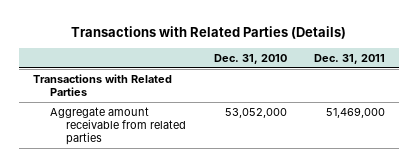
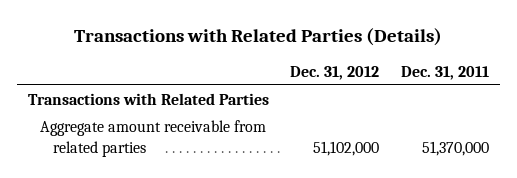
- | Dec. 31, 2010 | Dec. 31, 2011
+ | Dec. 31, 2012 | Dec. 31, 2011
- Aggregate amount receivable from related parties | 53,052,000 | 51,469,000
+ Aggregate amount receivable from related parties | 51,102,000 | 51,370,000

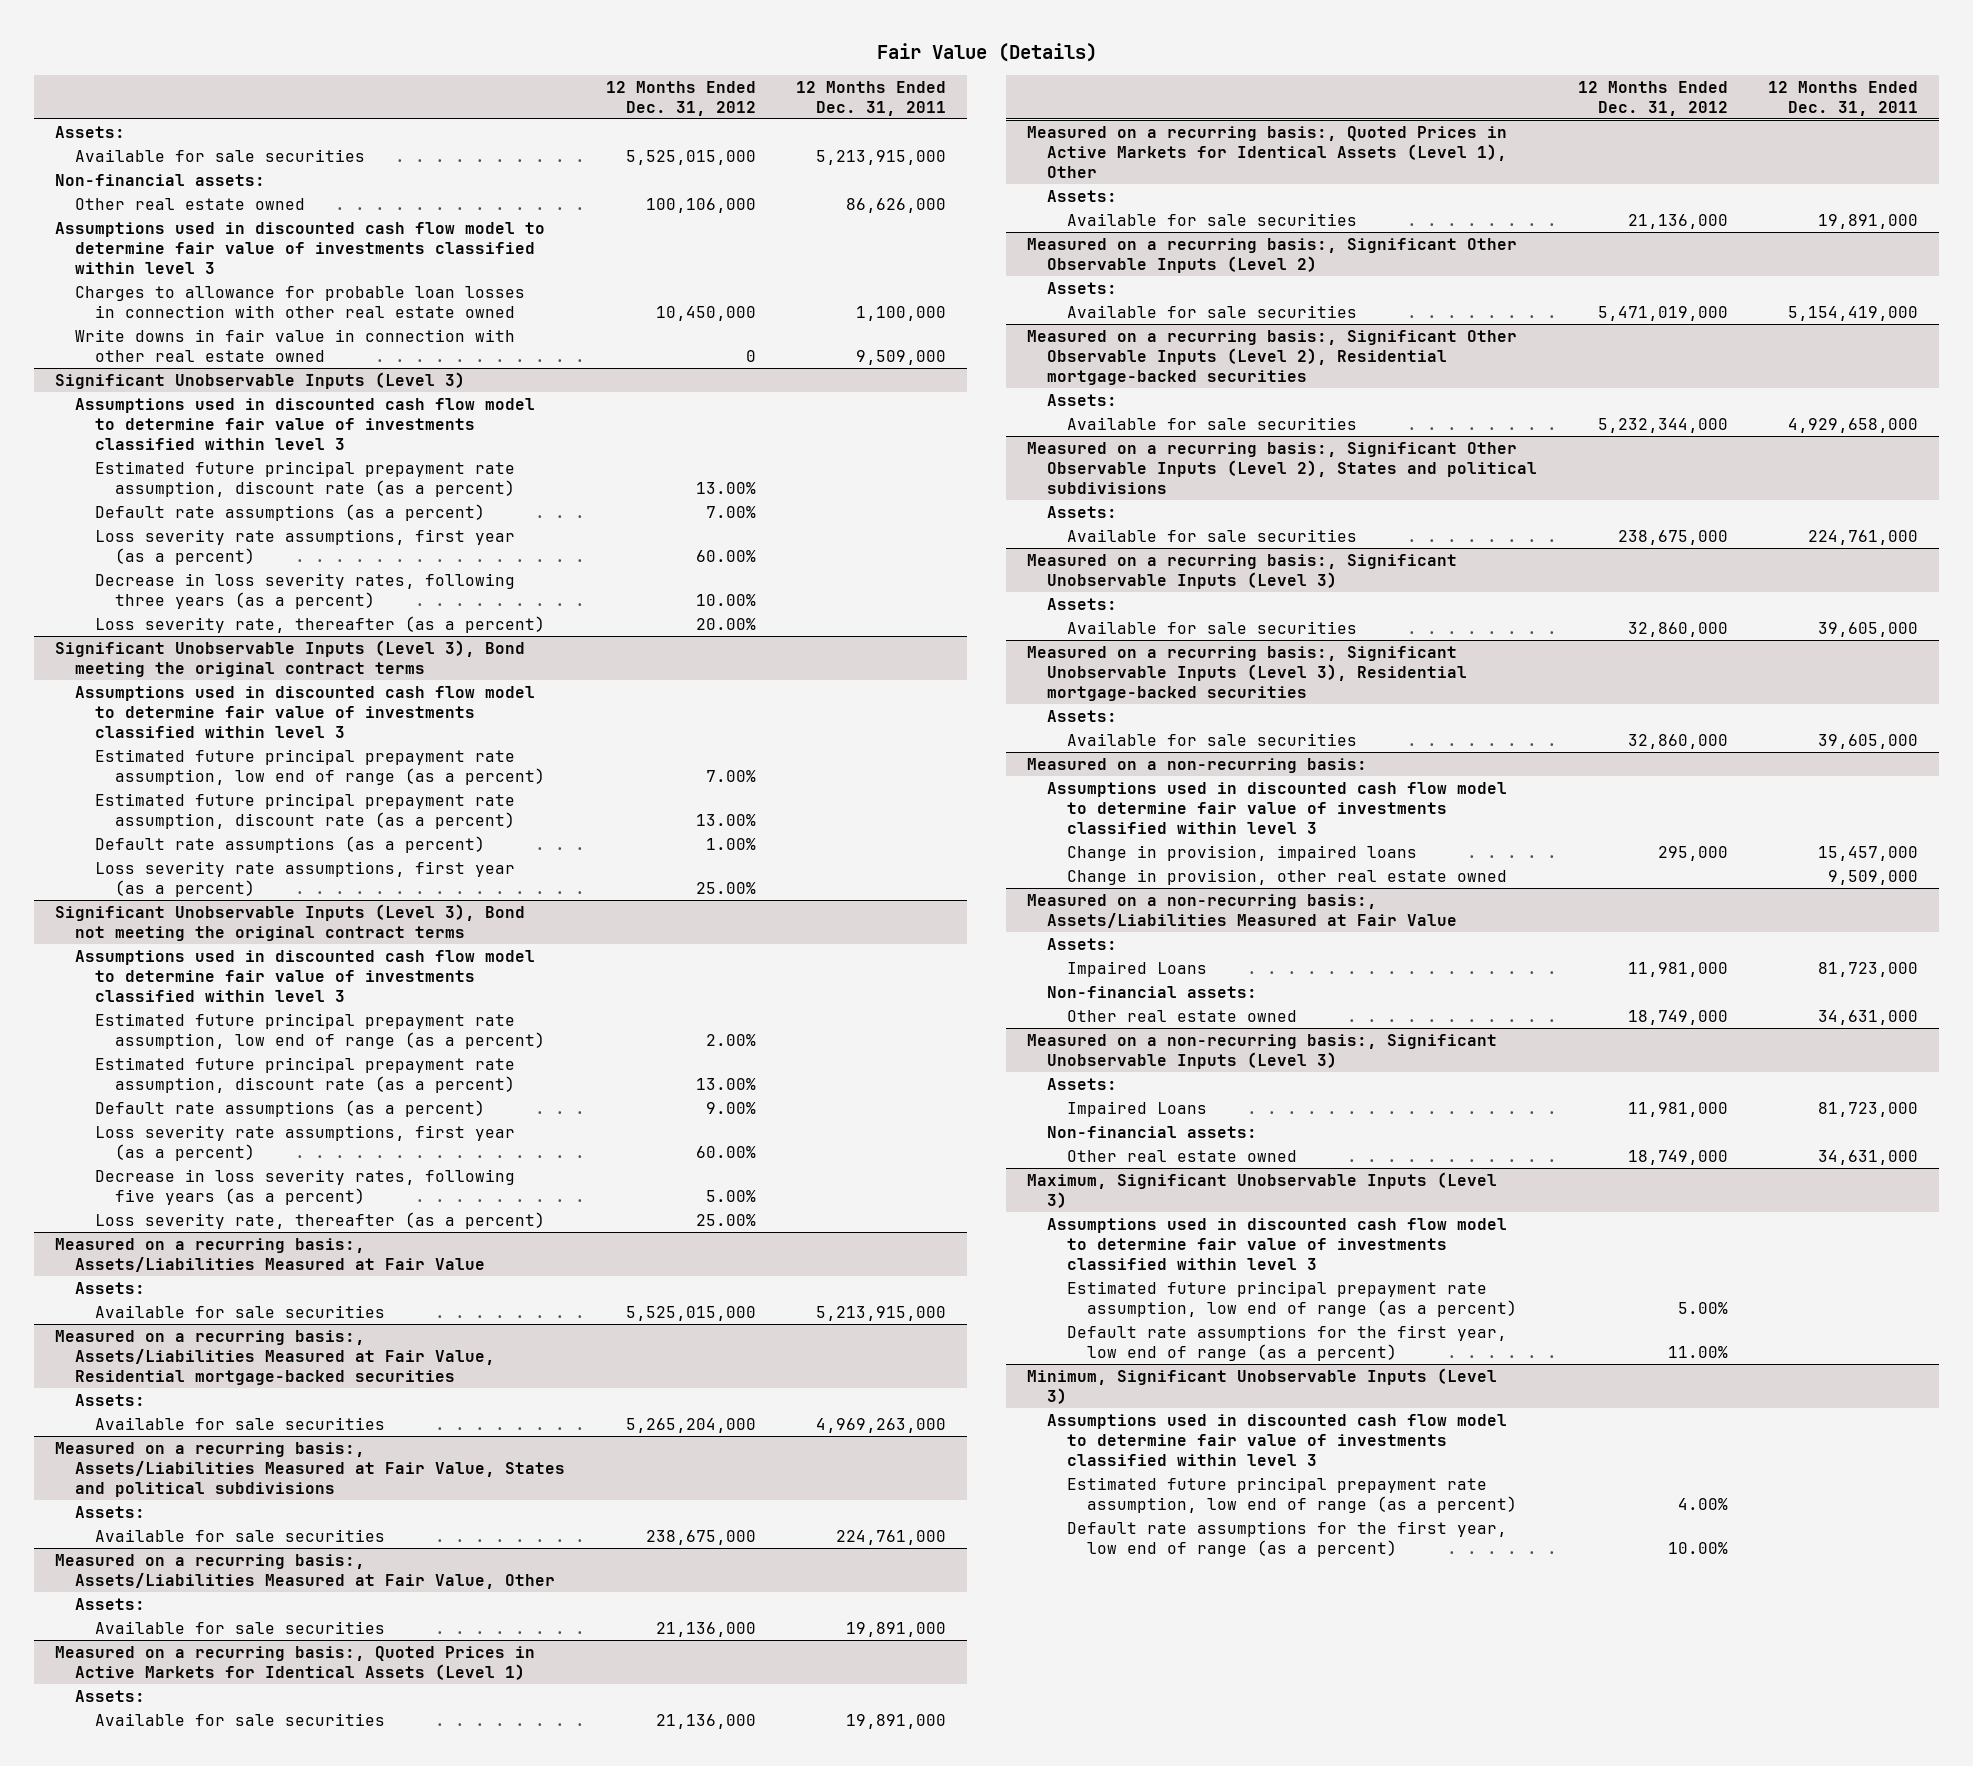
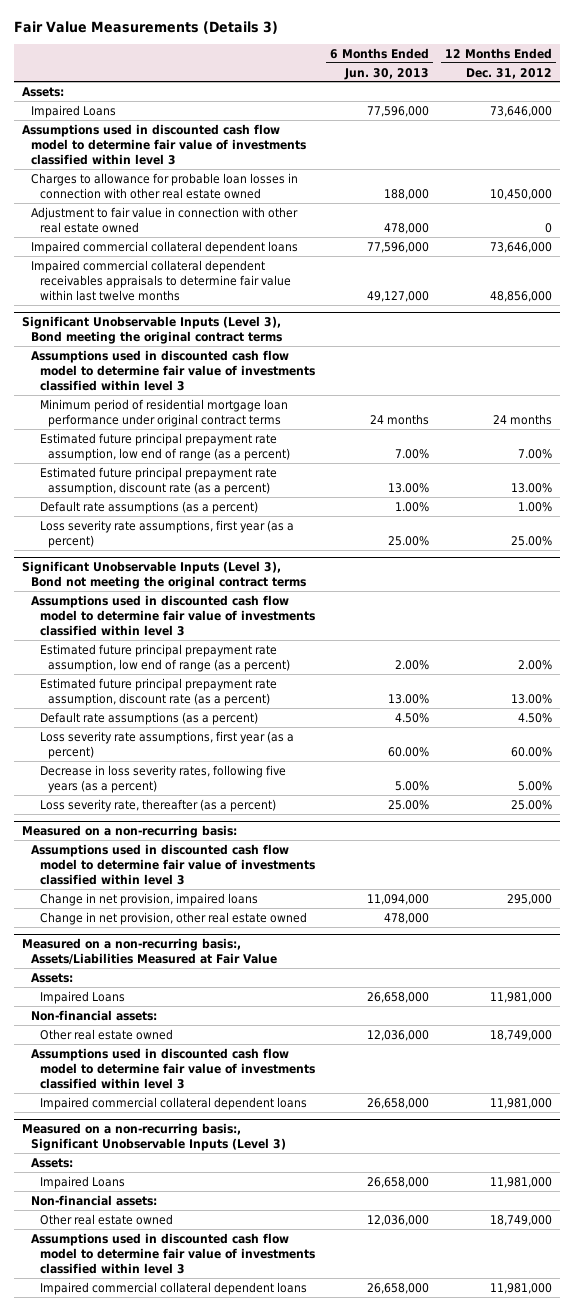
- Fair Value (Details)
+ Fair Value Measurements (Details 3)
- | 12 Months Ended Dec. 31, 2012 | 12 Months Ended Dec. 31, 2011
+ | 6 Months Ended Jun. 30, 2013 | 12 Months Ended Dec. 31, 2012
- Available for sale securities | 5,525,015,000 | 5,213,915,000
- Non-financial assets:
- Other real estate owned | 100,106,000 | 86,626,000
+ Impaired Loans | 77,596,000 | 73,646,000
- Write downs in fair value in connection with other real estate owned | 0 | 9,509,000
- Significant Unobservable Inputs (Level 3)
- Assumptions used in discounted cash flow model to determine fair value of investments classified within level 3
- Estimated future principal prepayment rate assumption, discount rate (as a percent) | 13.00% |
- Default rate assumptions (as a percent) | 7.00% |
- Loss severity rate assumptions, first year (as a percent) | 60.00% |
- Decrease in loss severity rates, following three years (as a percent) | 10.00% |
- Loss severity rate, thereafter (as a percent) | 20.00% |
+ Adjustment to fair value in connection with other real estate owned | 478,000 | 0
+ Impaired commercial collateral dependent loans | 77,596,000 | 73,646,000
+ Impaired commercial collateral dependent receivables appraisals to determine fair value within last twelve months | 49,127,000 | 48,856,000
@ Significant Unobservable Inputs (Level 3), Bond meeting the original contract terms
+ Minimum period of residential mortgage loan performance under original contract terms | 24 months | 24 months
@ Significant Unobservable Inputs (Level 3), Bond not meeting the original contract terms
- Default rate assumptions (as a percent) | 9.00% |
+ Default rate assumptions (as a percent) | 4.50% | 4.50%
- Measured on a recurring basis:, Assets/Liabilities Measured at Fair Value
- Assets:
- Available for sale securities | 5,525,015,000 | 5,213,915,000
- Measured on a recurring basis:, Assets/Liabilities Measured at Fair Value, Residential mortgage-backed securities
- Assets:
- Available for sale securities | 5,265,204,000 | 4,969,263,000
- Measured on a recurring basis:, Assets/Liabilities Measured at Fair Value, States and political subdivisions
- Assets:
- Available for sale securities | 238,675,000 | 224,761,000
- Measured on a recurring basis:, Assets/Liabilities Measured at Fair Value, Other
- Assets:
- Available for sale securities | 21,136,000 | 19,891,000
- Measured on a recurring basis:, Quoted Prices in Active Markets for Identical Assets (Level 1)
- Assets:
- Available for sale securities | 21,136,000 | 19,891,000
- Measured on a recurring basis:, Quoted Prices in Active Markets for Identical Assets (Level 1), Other
- Assets:
- Available for sale securities | 21,136,000 | 19,891,000
- Measured on a recurring basis:, Significant Other Observable Inputs (Level 2)
- Assets:
- Available for sale securities | 5,471,019,000 | 5,154,419,000
- Measured on a recurring basis:, Significant Other Observable Inputs (Level 2), Residential mortgage-backed securities
- Assets:
- Available for sale securities | 5,232,344,000 | 4,929,658,000
- Measured on a recurring basis:, Significant Other Observable Inputs (Level 2), States and political subdivisions
- Assets:
- Available for sale securities | 238,675,000 | 224,761,000
- Measured on a recurring basis:, Significant Unobservable Inputs (Level 3)
- Assets:
- Available for sale securities | 32,860,000 | 39,605,000
- Measured on a recurring basis:, Significant Unobservable Inputs (Level 3), Residential mortgage-backed securities
- Assets:
- Available for sale securities | 32,860,000 | 39,605,000
@ Measured on a non-recurring basis:
- Change in provision, impaired loans | 295,000 | 15,457,000
- Change in provision, other real estate owned | | 9,509,000
+ Change in net provision, impaired loans | 11,094,000 | 295,000
+ Change in net provision, other real estate owned | 478,000 |
@ Measured on a non-recurring basis:, Assets/Liabilities Measured at Fair Value
+ Assumptions used in discounted cash flow model to determine fair value of investments classified within level 3
+ Impaired commercial collateral dependent loans | 26,658,000 | 11,981,000
- Maximum, Significant Unobservable Inputs (Level 3)
- Estimated future principal prepayment rate assumption, low end of range (as a percent) | 5.00% |
- Default rate assumptions for the first year, low end of range (as a percent) | 11.00% |
- Minimum, Significant Unobservable Inputs (Level 3)
- Assumptions used in discounted cash flow model to determine fair value of investments classified within level 3
- Estimated future principal prepayment rate assumption, low end of range (as a percent) | 4.00% |
- Default rate assumptions for the first year, low end of range (as a percent) | 10.00% |
@ Measured on a non-recurring basis:, Significant Unobservable Inputs (Level 3)
+ Impaired commercial collateral dependent loans | 26,658,000 | 11,981,000

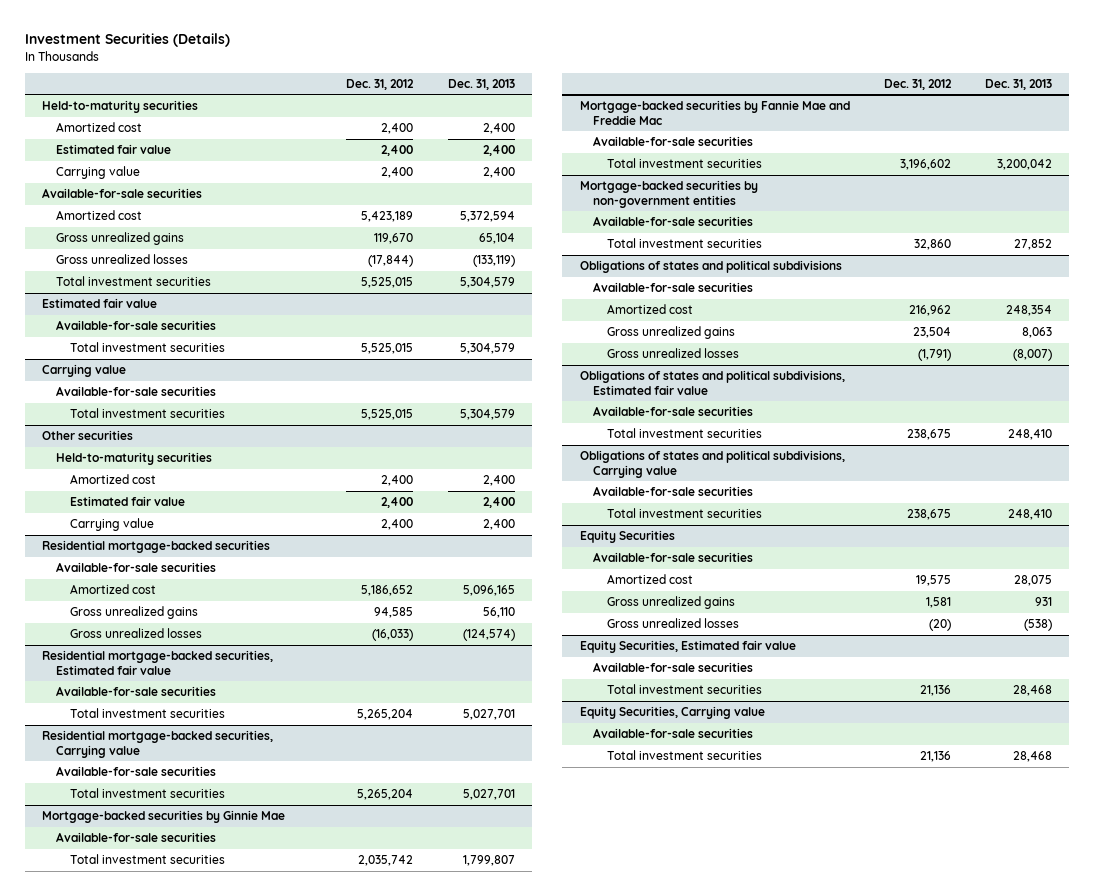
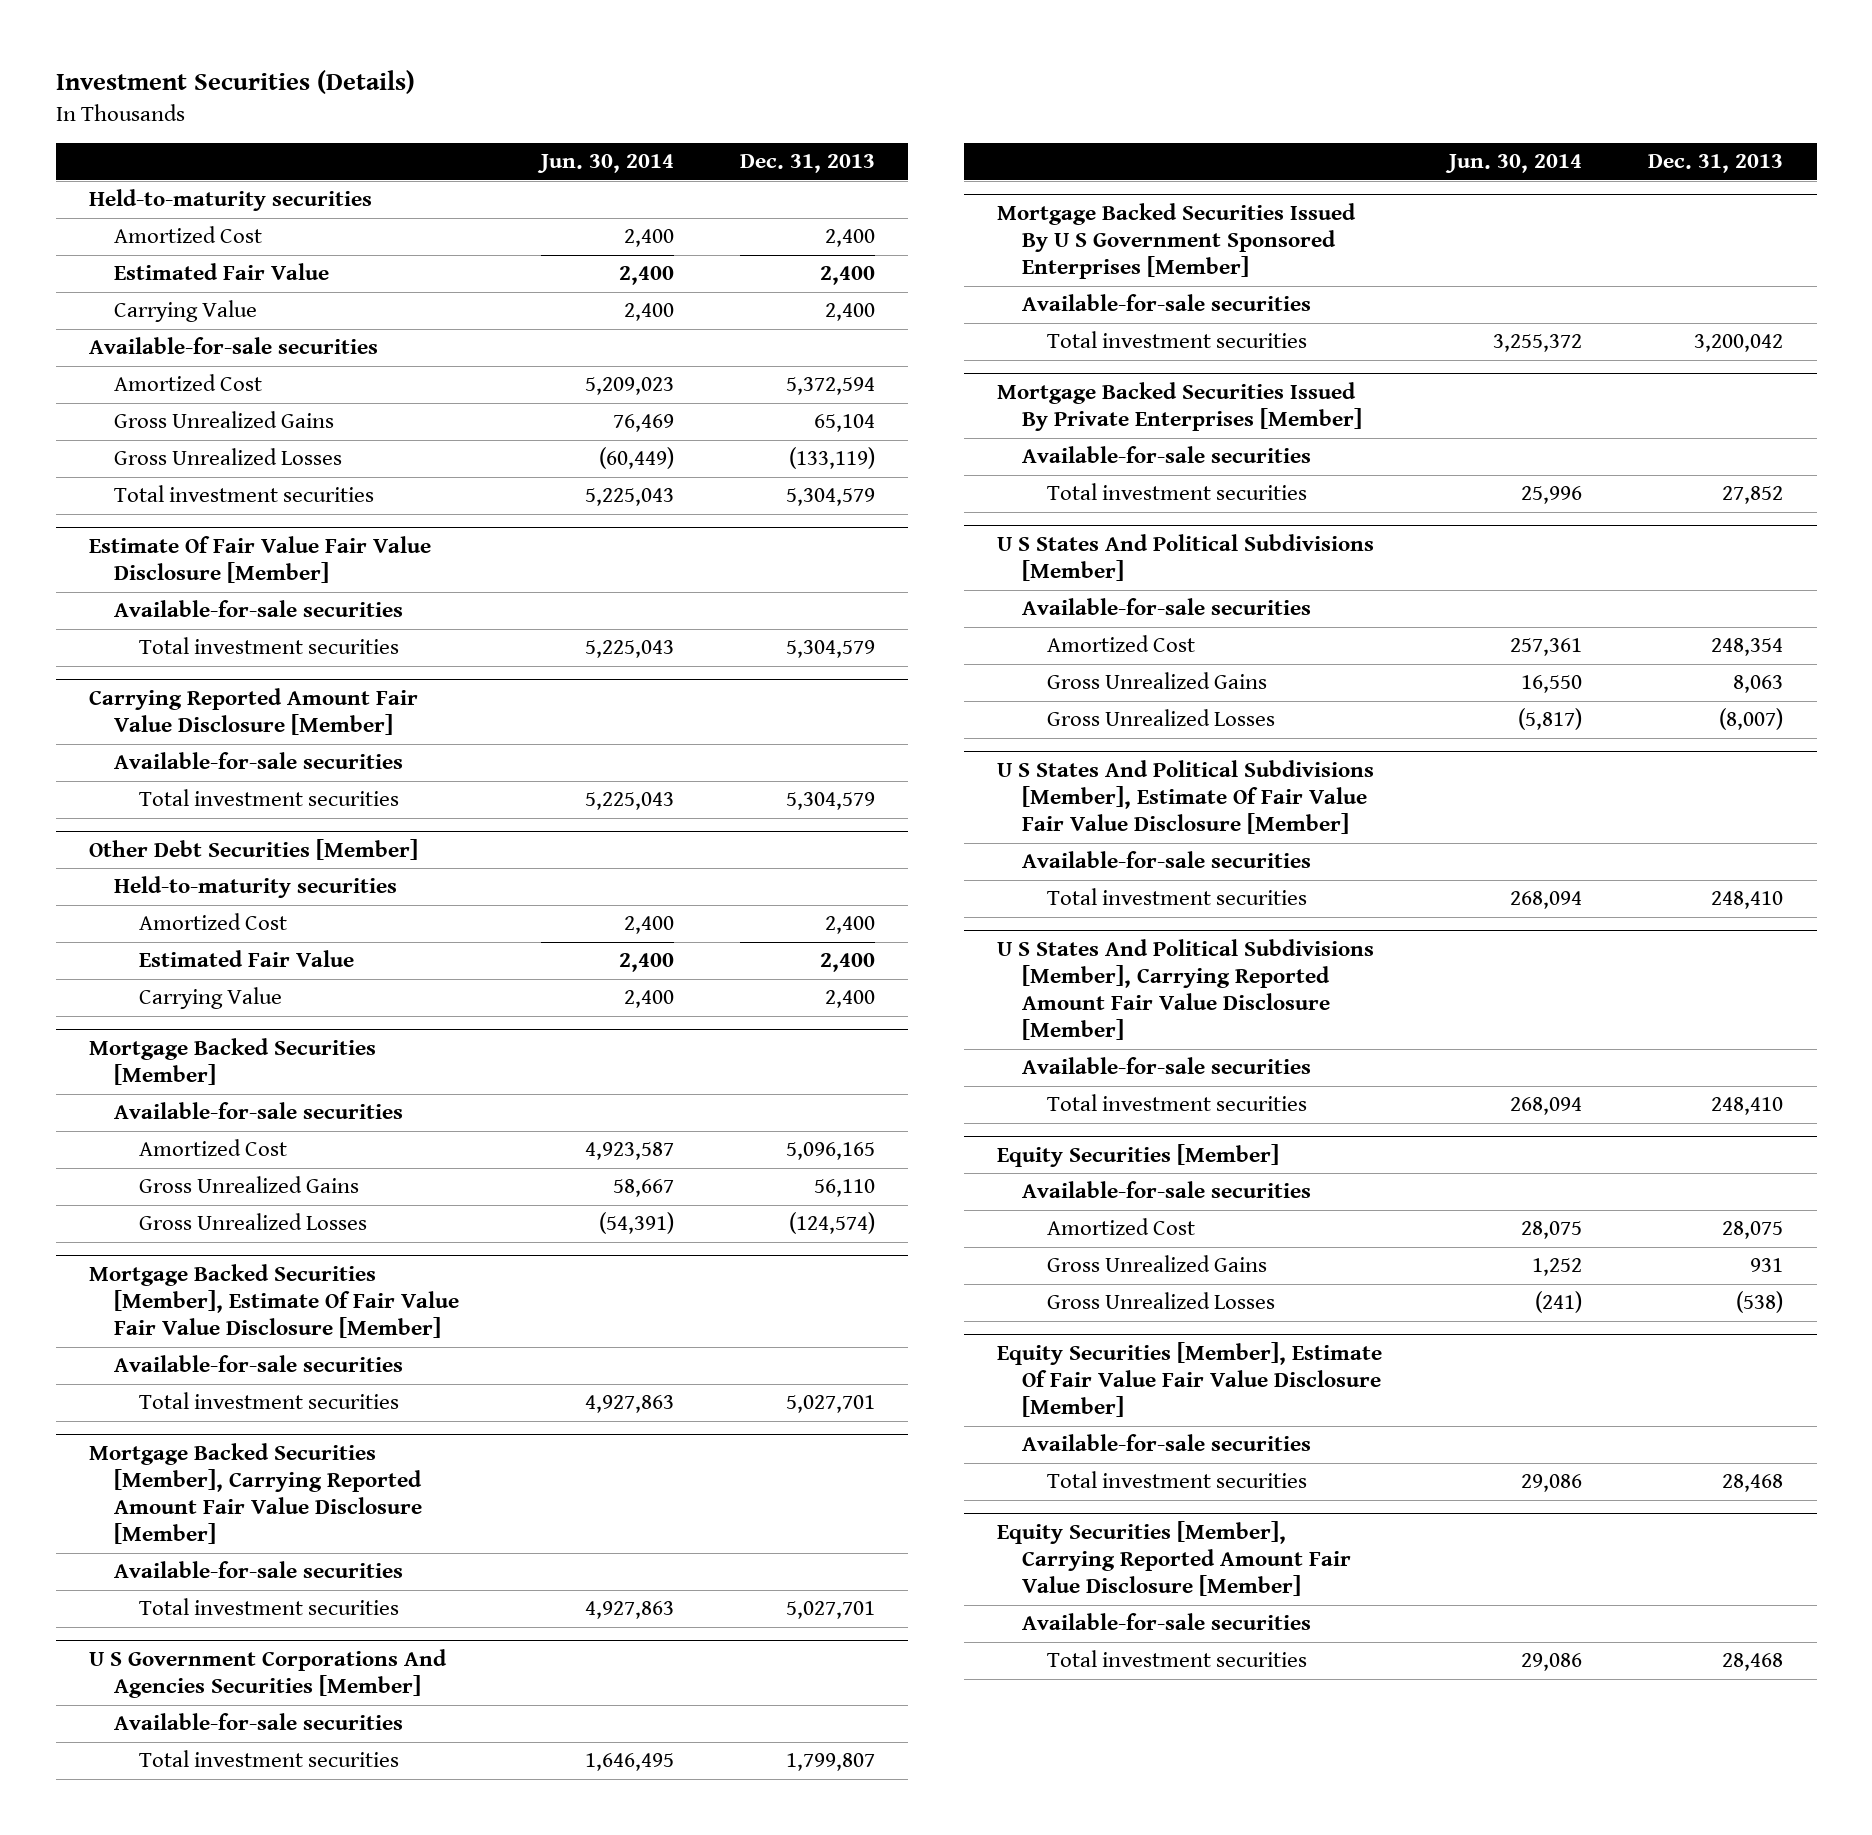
- | Dec. 31, 2012 | Dec. 31, 2013
+ | Jun. 30, 2014 | Dec. 31, 2013
- Amortized cost | 2,400 | 2,400
- Estimated fair value | 2,400 | 2,400
- Carrying value | 2,400 | 2,400
+ Amortized Cost | 2,400 | 2,400
+ Estimated Fair Value | 2,400 | 2,400
+ Carrying Value | 2,400 | 2,400
- Amortized cost | 5,423,189 | 5,372,594
- Gross unrealized gains | 119,670 | 65,104
- Gross unrealized losses | (17,844) | (133,119)
+ Amortized Cost | 5,209,023 | 5,372,594
+ Gross Unrealized Gains | 76,469 | 65,104
+ Gross Unrealized Losses | (60,449) | (133,119)
- Estimated fair value
+ Estimate Of Fair Value Fair Value Disclosure [Member]
- Carrying value
+ Carrying Reported Amount Fair Value Disclosure [Member]
- Other securities
+ Other Debt Securities [Member]
- Amortized cost | 2,400 | 2,400
- Estimated fair value | 2,400 | 2,400
- Carrying value | 2,400 | 2,400
- Residential mortgage-backed securities
+ Amortized Cost | 2,400 | 2,400
+ Estimated Fair Value | 2,400 | 2,400
+ Carrying Value | 2,400 | 2,400
+ Mortgage Backed Securities [Member]
- Amortized cost | 5,186,652 | 5,096,165
- Gross unrealized gains | 94,585 | 56,110
- Gross unrealized losses | (16,033) | (124,574)
- Residential mortgage-backed securities, Estimated fair value
+ Amortized Cost | 4,923,587 | 5,096,165
+ Gross Unrealized Gains | 58,667 | 56,110
+ Gross Unrealized Losses | (54,391) | (124,574)
+ Mortgage Backed Securities [Member], Estimate Of Fair Value Fair Value Disclosure [Member]
- Residential mortgage-backed securities, Carrying value
+ Mortgage Backed Securities [Member], Carrying Reported Amount Fair Value Disclosure [Member]
- Mortgage-backed securities by Ginnie Mae
+ U S Government Corporations And Agencies Securities [Member]
- Mortgage-backed securities by Fannie Mae and Freddie Mac
+ Mortgage Backed Securities Issued By U S Government Sponsored Enterprises [Member]
- Mortgage-backed securities by non-government entities
+ Mortgage Backed Securities Issued By Private Enterprises [Member]
- Obligations of states and political subdivisions
+ U S States And Political Subdivisions [Member]
- Amortized cost | 216,962 | 248,354
- Gross unrealized gains | 23,504 | 8,063
- Gross unrealized losses | (1,791) | (8,007)
- Obligations of states and political subdivisions, Estimated fair value
+ Amortized Cost | 257,361 | 248,354
+ Gross Unrealized Gains | 16,550 | 8,063
+ Gross Unrealized Losses | (5,817) | (8,007)
+ U S States And Political Subdivisions [Member], Estimate Of Fair Value Fair Value Disclosure [Member]
- Obligations of states and political subdivisions, Carrying value
+ U S States And Political Subdivisions [Member], Carrying Reported Amount Fair Value Disclosure [Member]
- Equity Securities
+ Equity Securities [Member]
- Amortized cost | 19,575 | 28,075
- Gross unrealized gains | 1,581 | 931
- Gross unrealized losses | (20) | (538)
- Equity Securities, Estimated fair value
+ Amortized Cost | 28,075 | 28,075
+ Gross Unrealized Gains | 1,252 | 931
+ Gross Unrealized Losses | (241) | (538)
+ Equity Securities [Member], Estimate Of Fair Value Fair Value Disclosure [Member]
- Equity Securities, Carrying value
+ Equity Securities [Member], Carrying Reported Amount Fair Value Disclosure [Member]

